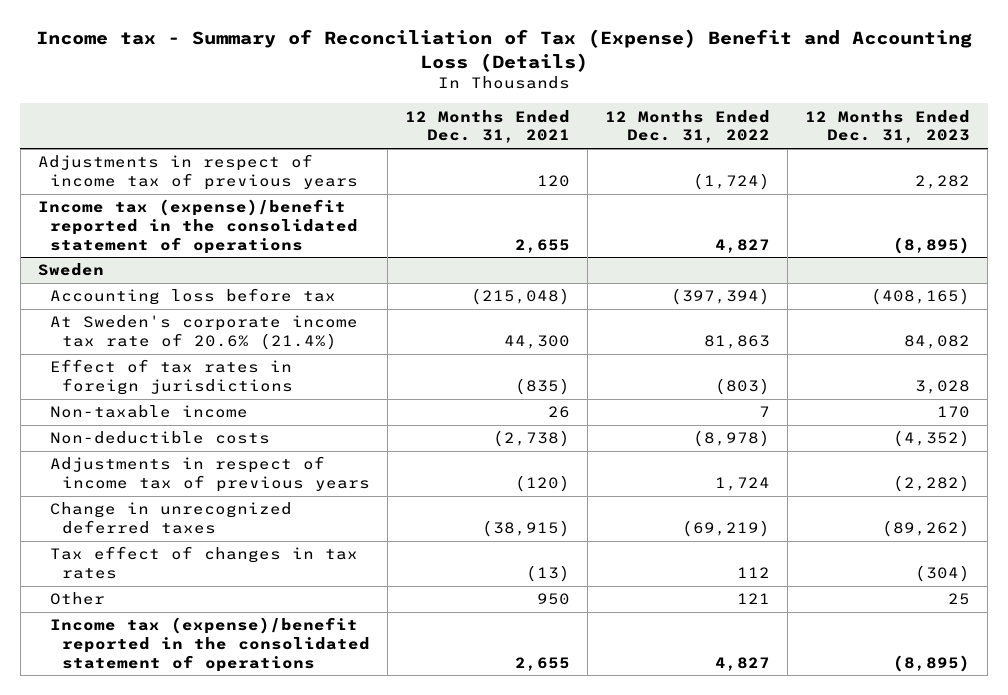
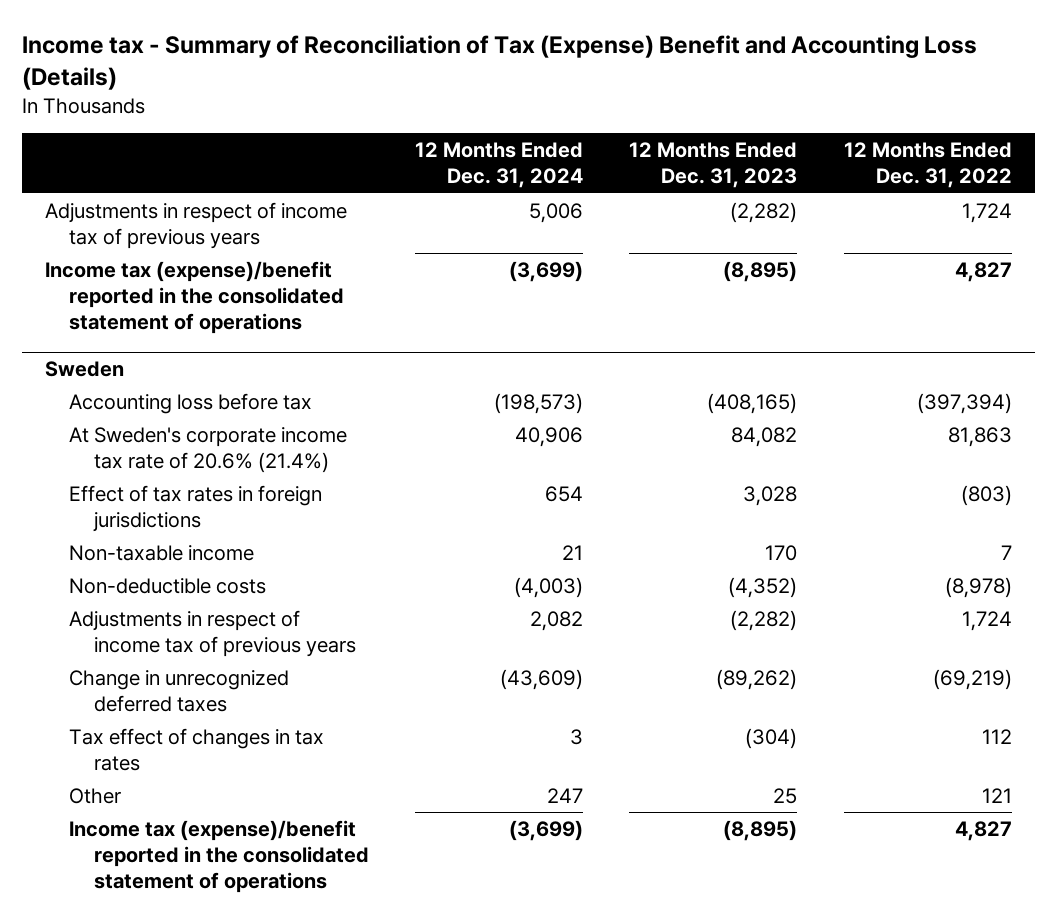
- | 12 Months Ended Dec. 31, 2021 | 12 Months Ended Dec. 31, 2022 | 12 Months Ended Dec. 31, 2023
+ | 12 Months Ended Dec. 31, 2024 | 12 Months Ended Dec. 31, 2023 | 12 Months Ended Dec. 31, 2022
- Adjustments in respect of income tax of previous years | 120 | (1,724) | 2,282
+ Adjustments in respect of income tax of previous years | 5,006 | (2,282) | 1,724

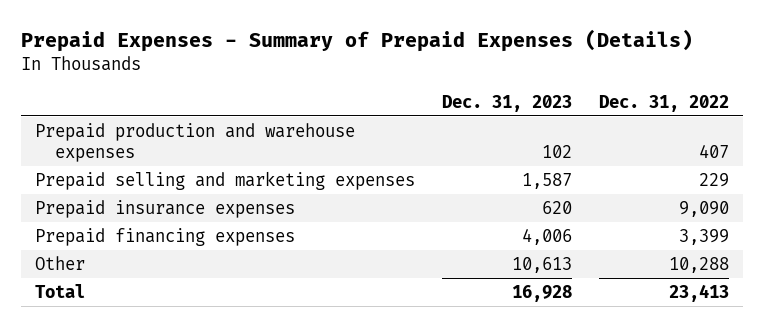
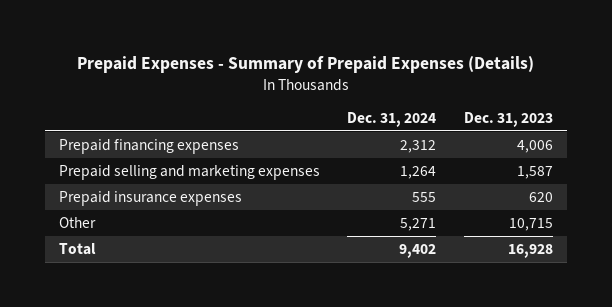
- | Dec. 31, 2023 | Dec. 31, 2022
+ | Dec. 31, 2024 | Dec. 31, 2023
- Prepaid production and warehouse expenses | 102 | 407
moved up: Prepaid financing expenses | 2,312 | 4,006
- Other | 10,613 | 10,288
+ Other | 5,271 | 10,715

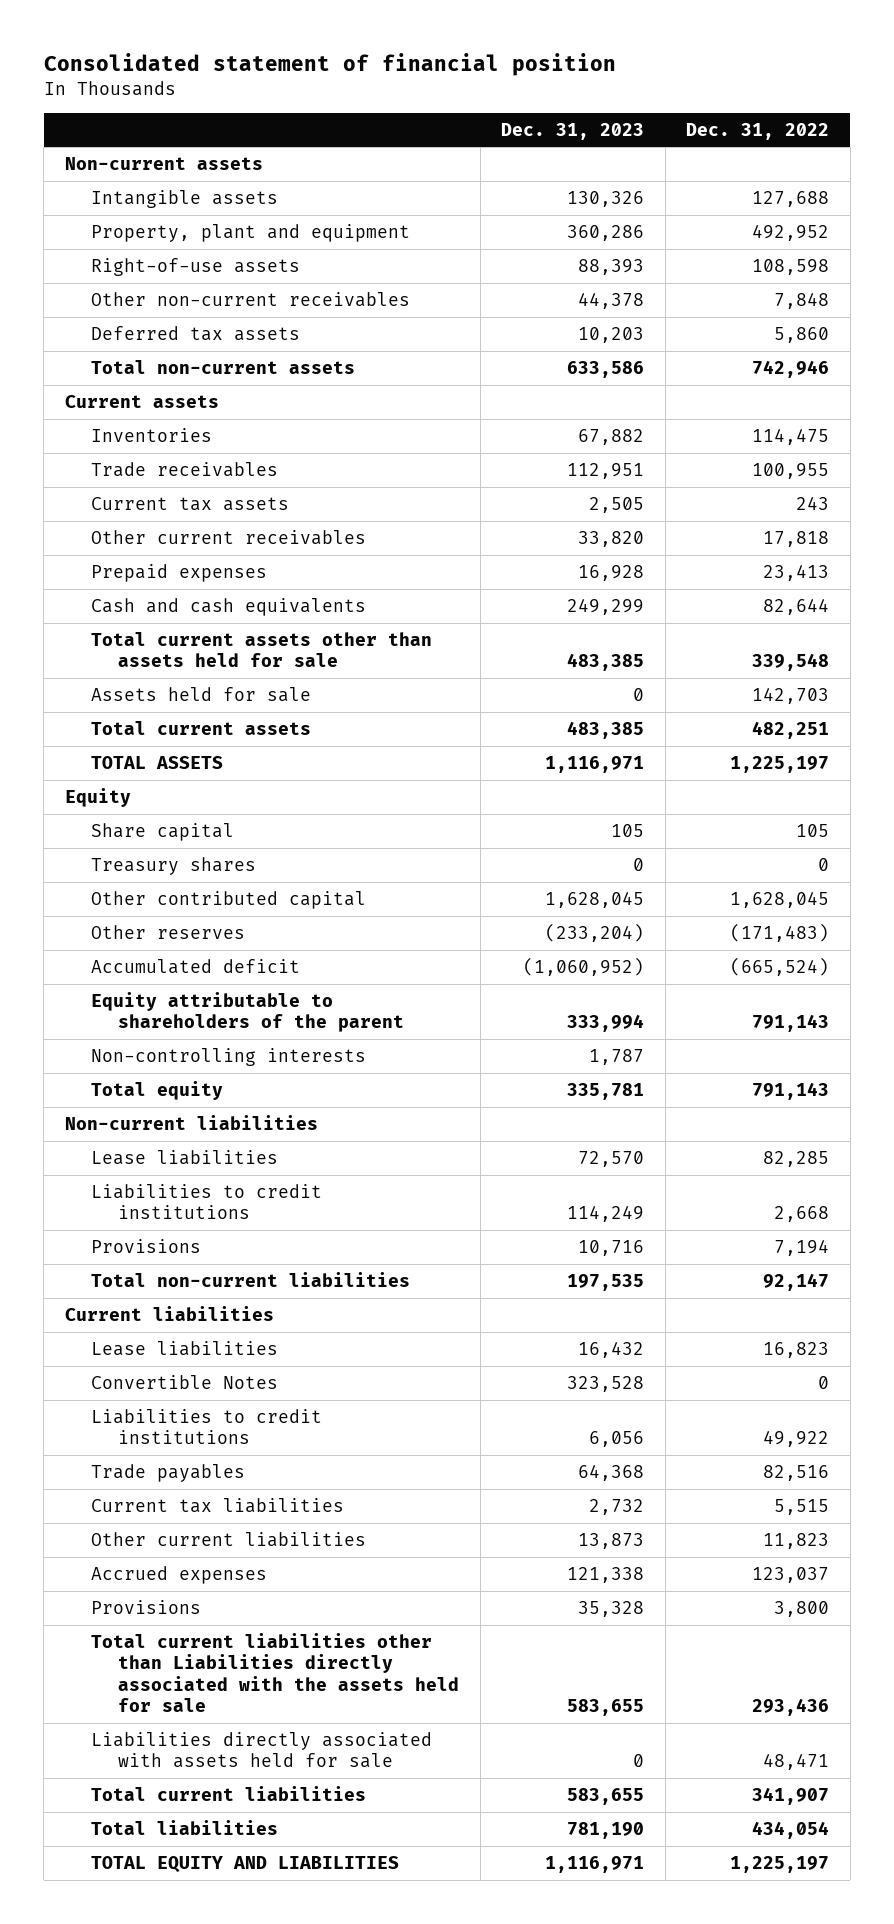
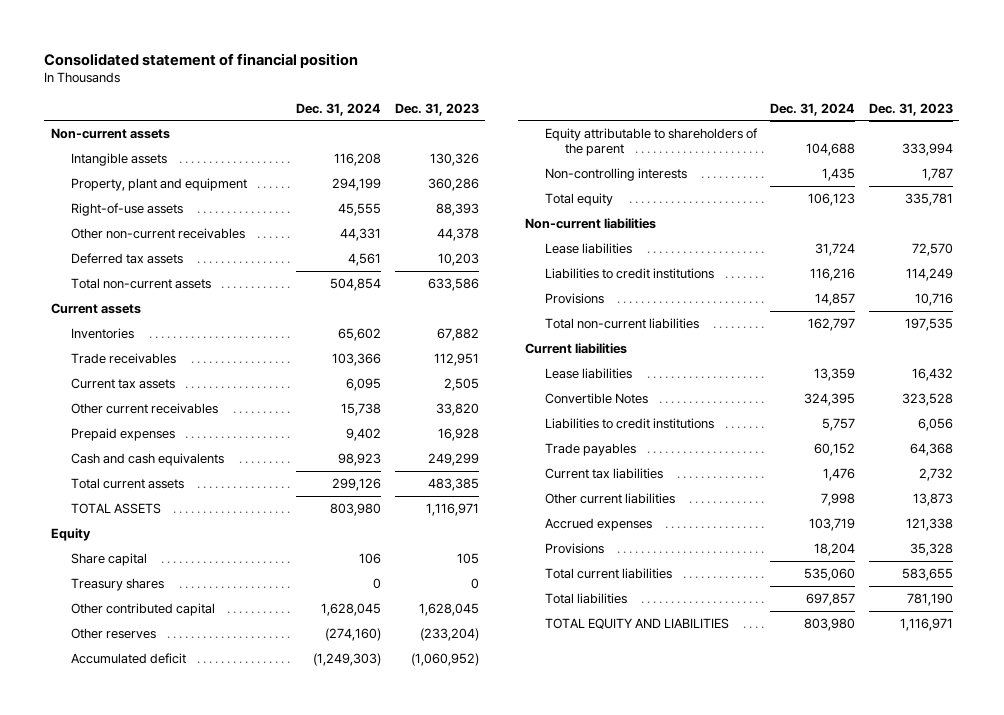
- | Dec. 31, 2023 | Dec. 31, 2022
+ | Dec. 31, 2024 | Dec. 31, 2023
- Total current assets other than assets held for sale | 483,385 | 339,548
- Assets held for sale | 0 | 142,703
- Total current liabilities other than Liabilities directly associated with the assets held for sale | 583,655 | 293,436
- Liabilities directly associated with assets held for sale | 0 | 48,471

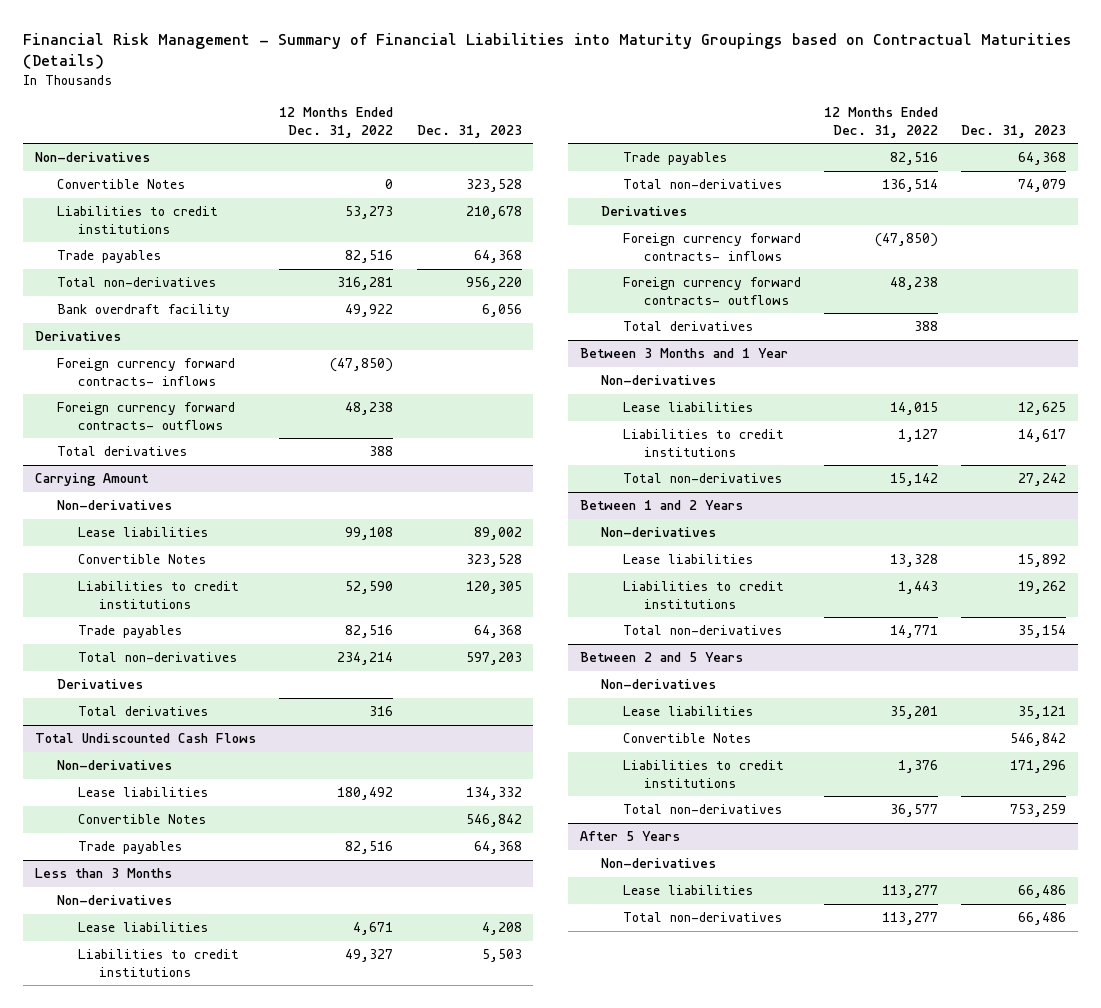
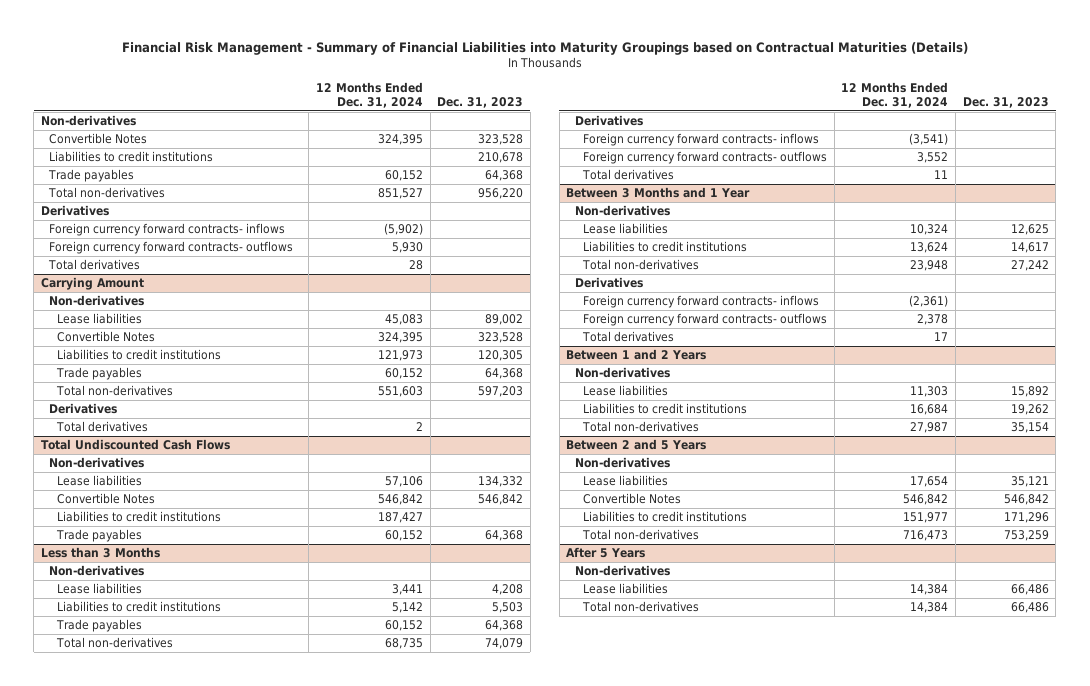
- | 12 Months Ended Dec. 31, 2022 | Dec. 31, 2023
+ | 12 Months Ended Dec. 31, 2024 | Dec. 31, 2023
- Bank overdraft facility | 49,922 | 6,056
@ Total Undiscounted Cash Flows
+ Liabilities to credit institutions | 187,427 |
@ Between 3 Months and 1 Year
+ Derivatives
+ Foreign currency forward contracts- inflows | (2,361) |
+ Foreign currency forward contracts- outflows | 2,378 |
+ Total derivatives | 17 |

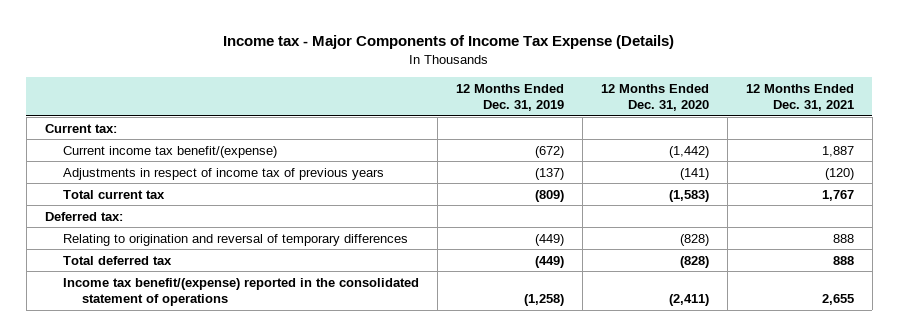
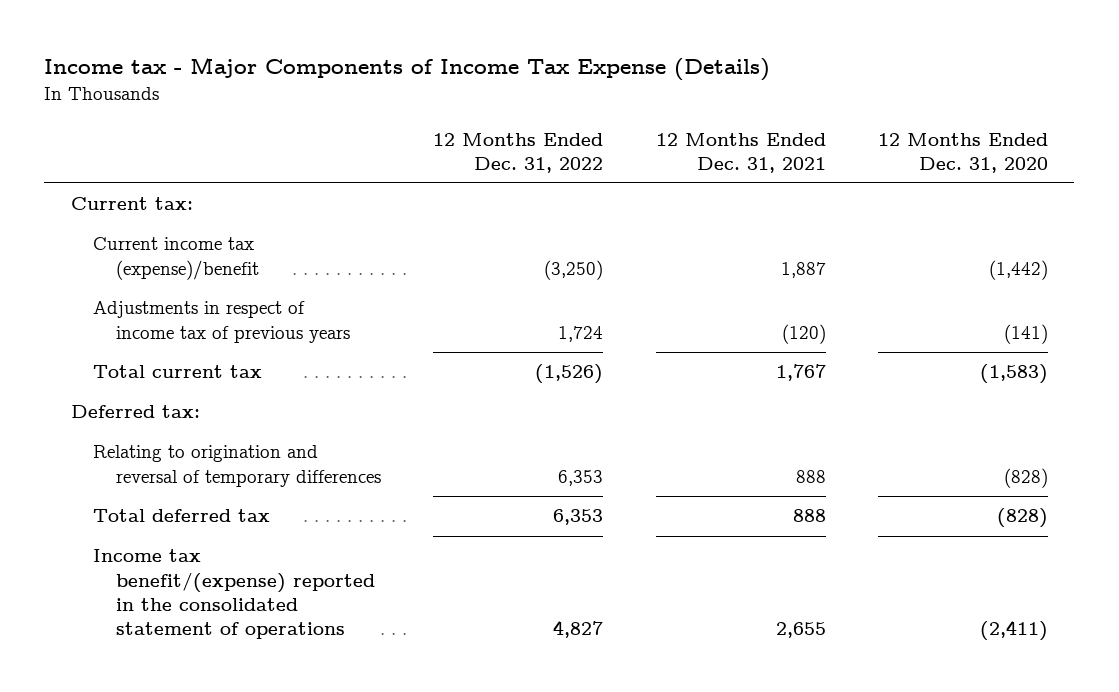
- | 12 Months Ended Dec. 31, 2019 | 12 Months Ended Dec. 31, 2020 | 12 Months Ended Dec. 31, 2021
+ | 12 Months Ended Dec. 31, 2022 | 12 Months Ended Dec. 31, 2021 | 12 Months Ended Dec. 31, 2020
- Current income tax benefit/(expense) | (672) | (1,442) | 1,887
+ Current income tax (expense)/benefit | (3,250) | 1,887 | (1,442)

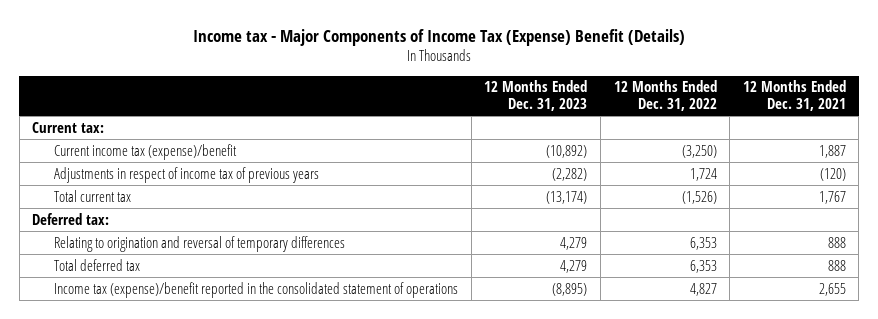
- Income tax - Major Components of Income Tax Expense (Details)
+ Income tax - Major Components of Income Tax (Expense) Benefit (Details)
- | 12 Months Ended Dec. 31, 2022 | 12 Months Ended Dec. 31, 2021 | 12 Months Ended Dec. 31, 2020
+ | 12 Months Ended Dec. 31, 2023 | 12 Months Ended Dec. 31, 2022 | 12 Months Ended Dec. 31, 2021
- Income tax benefit/(expense) reported in the consolidated statement of operations | 4,827 | 2,655 | (2,411)
+ Income tax (expense)/benefit reported in the consolidated statement of operations | (8,895) | 4,827 | 2,655

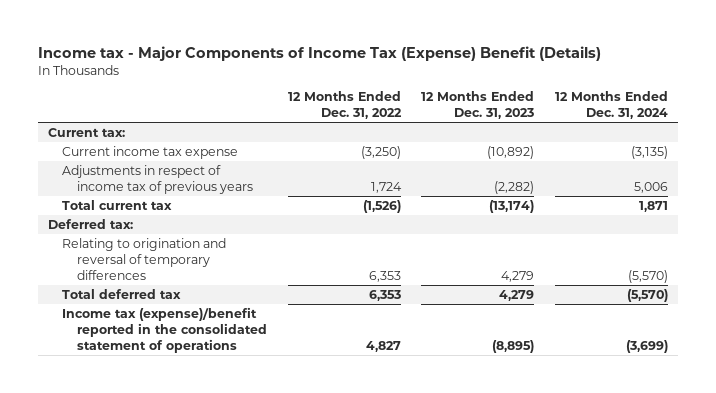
- | 12 Months Ended Dec. 31, 2023 | 12 Months Ended Dec. 31, 2022 | 12 Months Ended Dec. 31, 2021
+ | 12 Months Ended Dec. 31, 2022 | 12 Months Ended Dec. 31, 2023 | 12 Months Ended Dec. 31, 2024
- Current income tax (expense)/benefit | (10,892) | (3,250) | 1,887
+ Current income tax expense | (3,250) | (10,892) | (3,135)

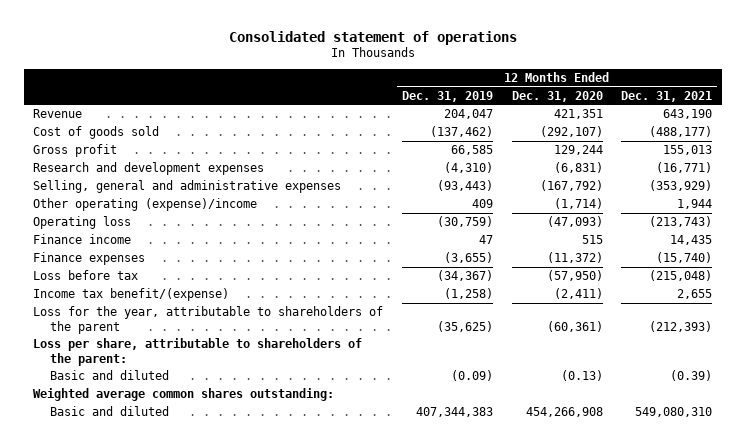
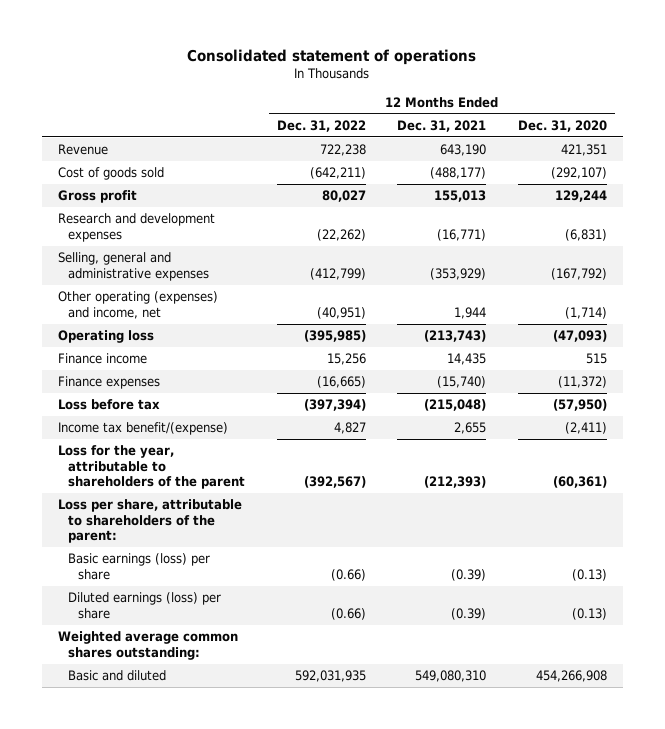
- | 12 Months Ended Dec. 31, 2019 | 12 Months Ended Dec. 31, 2020 | 12 Months Ended Dec. 31, 2021
+ | 12 Months Ended Dec. 31, 2022 | 12 Months Ended Dec. 31, 2021 | 12 Months Ended Dec. 31, 2020
- Other operating (expense)/income | 409 | (1,714) | 1,944
+ Other operating (expenses) and income, net | (40,951) | 1,944 | (1,714)
- Basic and diluted | (0.09) | (0.13) | (0.39)
+ Basic earnings (loss) per share | (0.66) | (0.39) | (0.13)
+ Diluted earnings (loss) per share | (0.66) | (0.39) | (0.13)

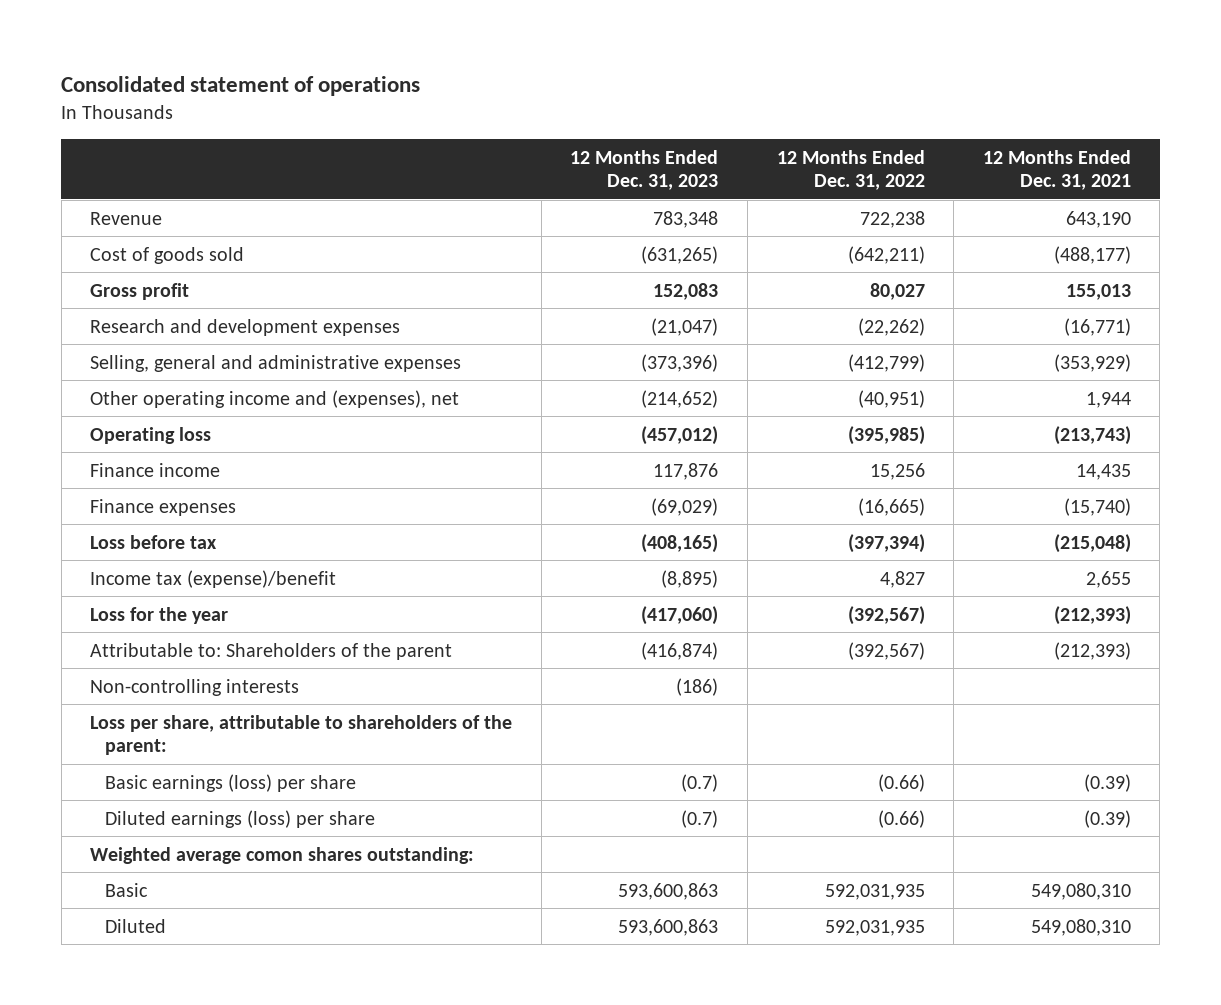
- | 12 Months Ended Dec. 31, 2022 | 12 Months Ended Dec. 31, 2021 | 12 Months Ended Dec. 31, 2020
+ | 12 Months Ended Dec. 31, 2023 | 12 Months Ended Dec. 31, 2022 | 12 Months Ended Dec. 31, 2021
- Other operating (expenses) and income, net | (40,951) | 1,944 | (1,714)
+ Other operating income and (expenses), net | (214,652) | (40,951) | 1,944
- Income tax benefit/(expense) | 4,827 | 2,655 | (2,411)
- Loss for the year, attributable to shareholders of the parent | (392,567) | (212,393) | (60,361)
+ Income tax (expense)/benefit | (8,895) | 4,827 | 2,655
+ Loss for the year | (417,060) | (392,567) | (212,393)
+ Attributable to: Shareholders of the parent | (416,874) | (392,567) | (212,393)
+ Non-controlling interests | (186) | |
- Weighted average common shares outstanding:
- Basic and diluted | 592,031,935 | 549,080,310 | 454,266,908
+ Weighted average comon shares outstanding:
+ Basic | 593,600,863 | 592,031,935 | 549,080,310
+ Diluted | 593,600,863 | 592,031,935 | 549,080,310

